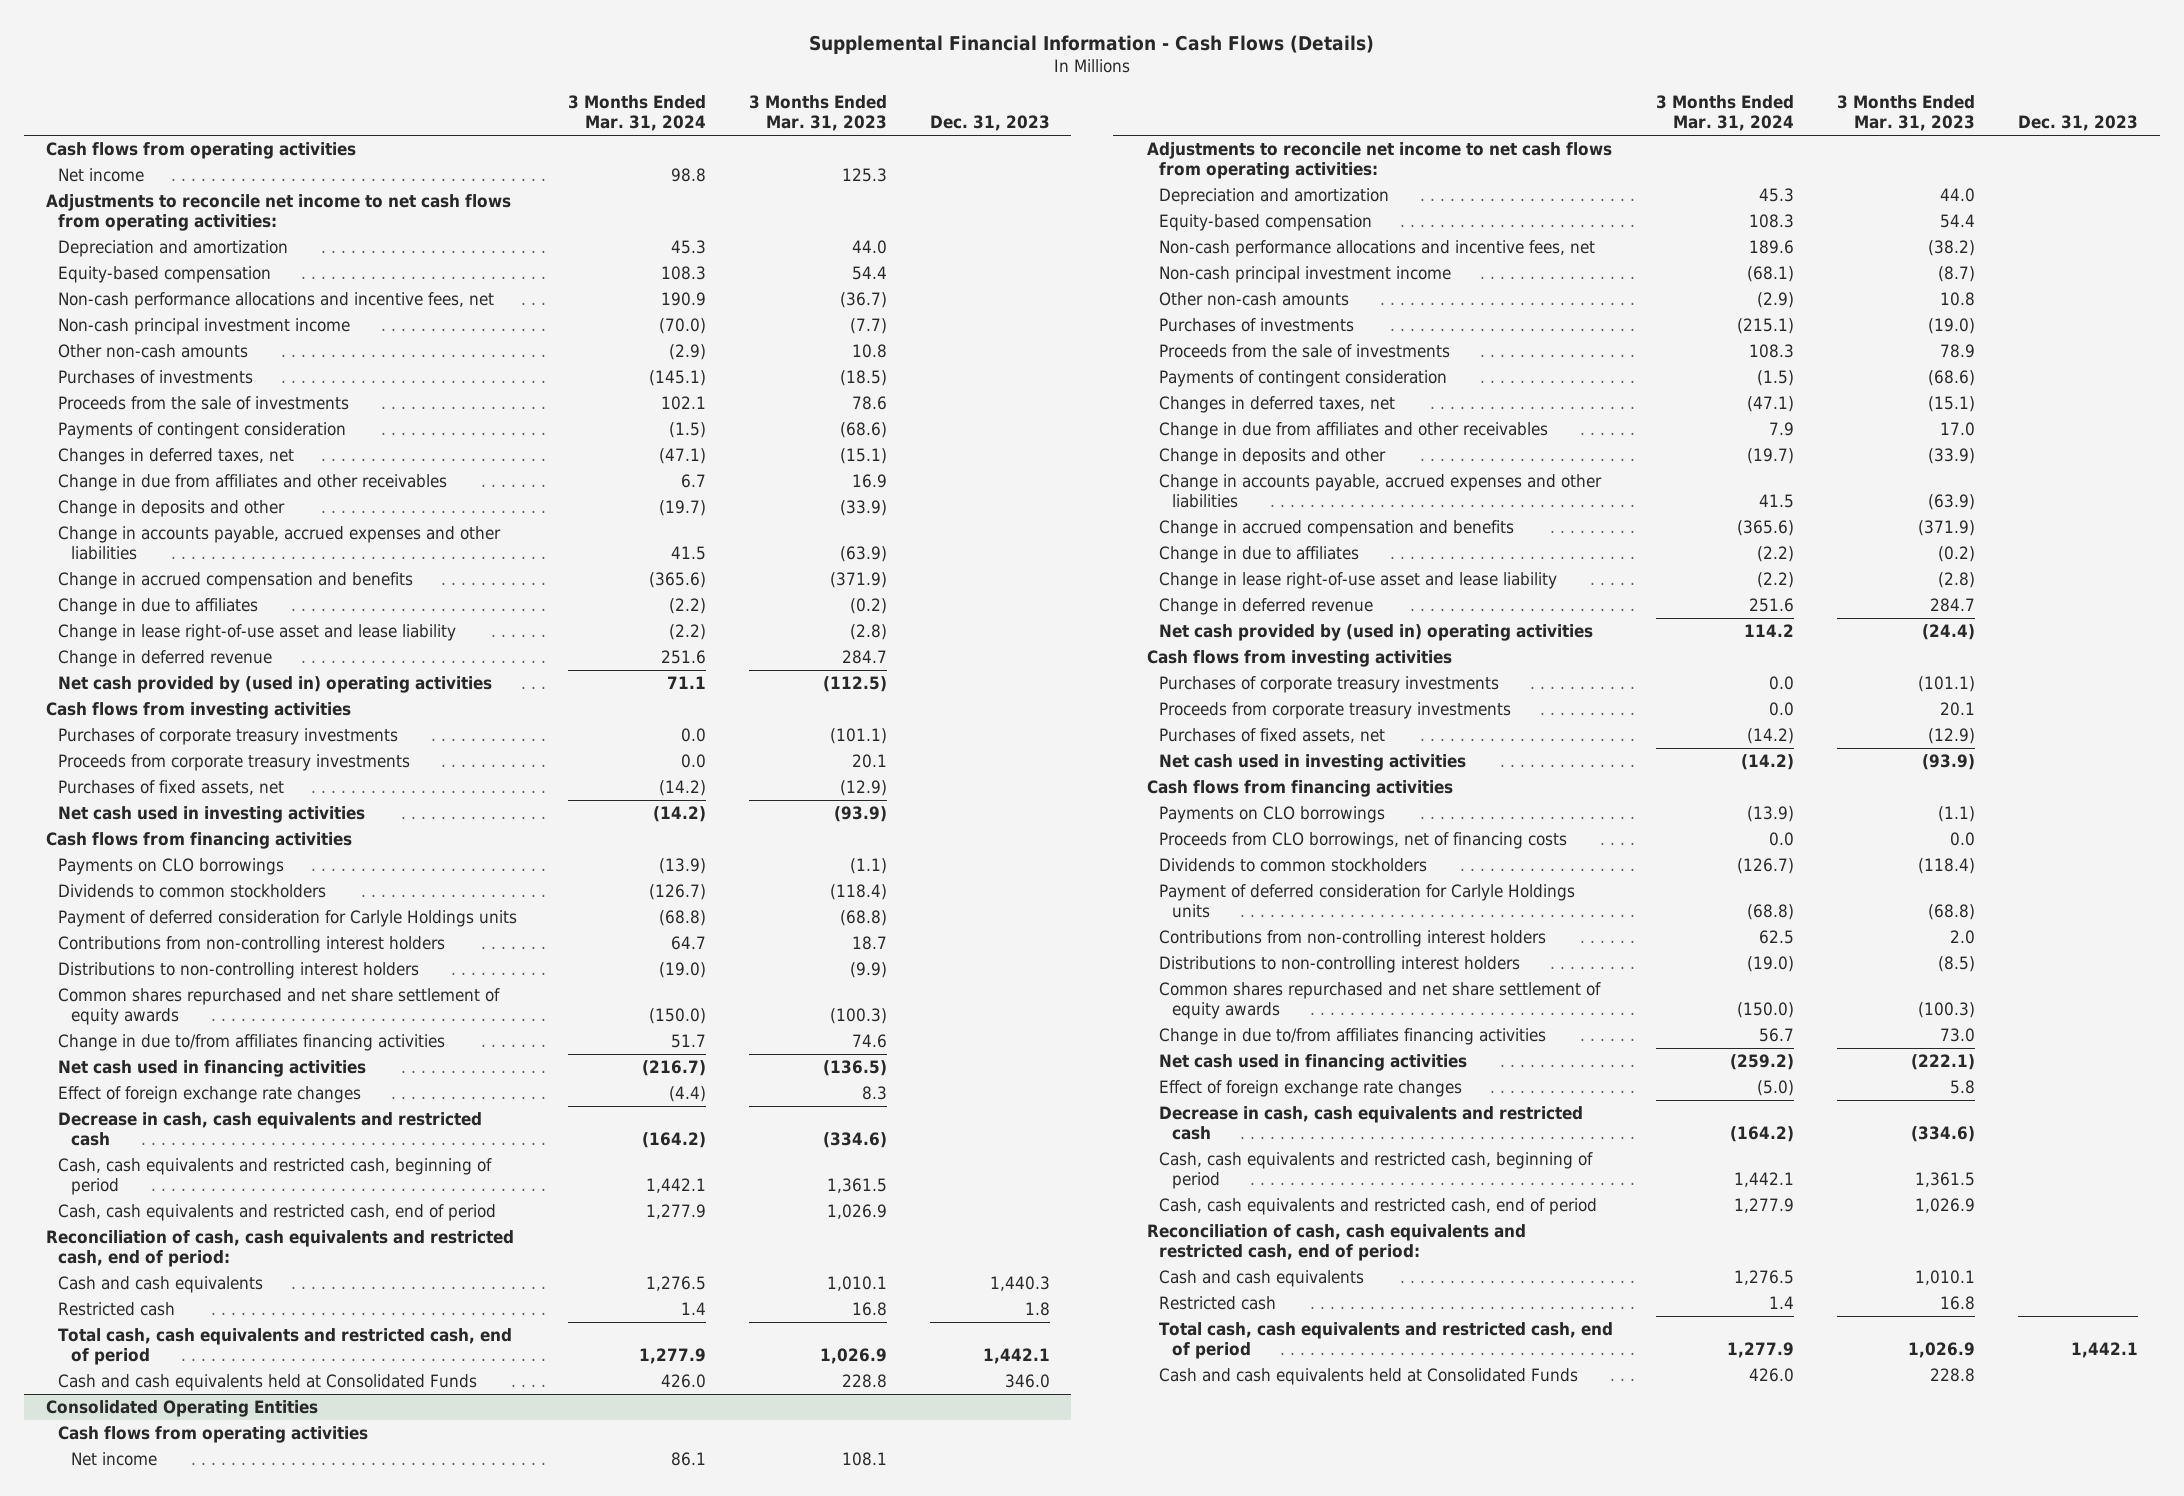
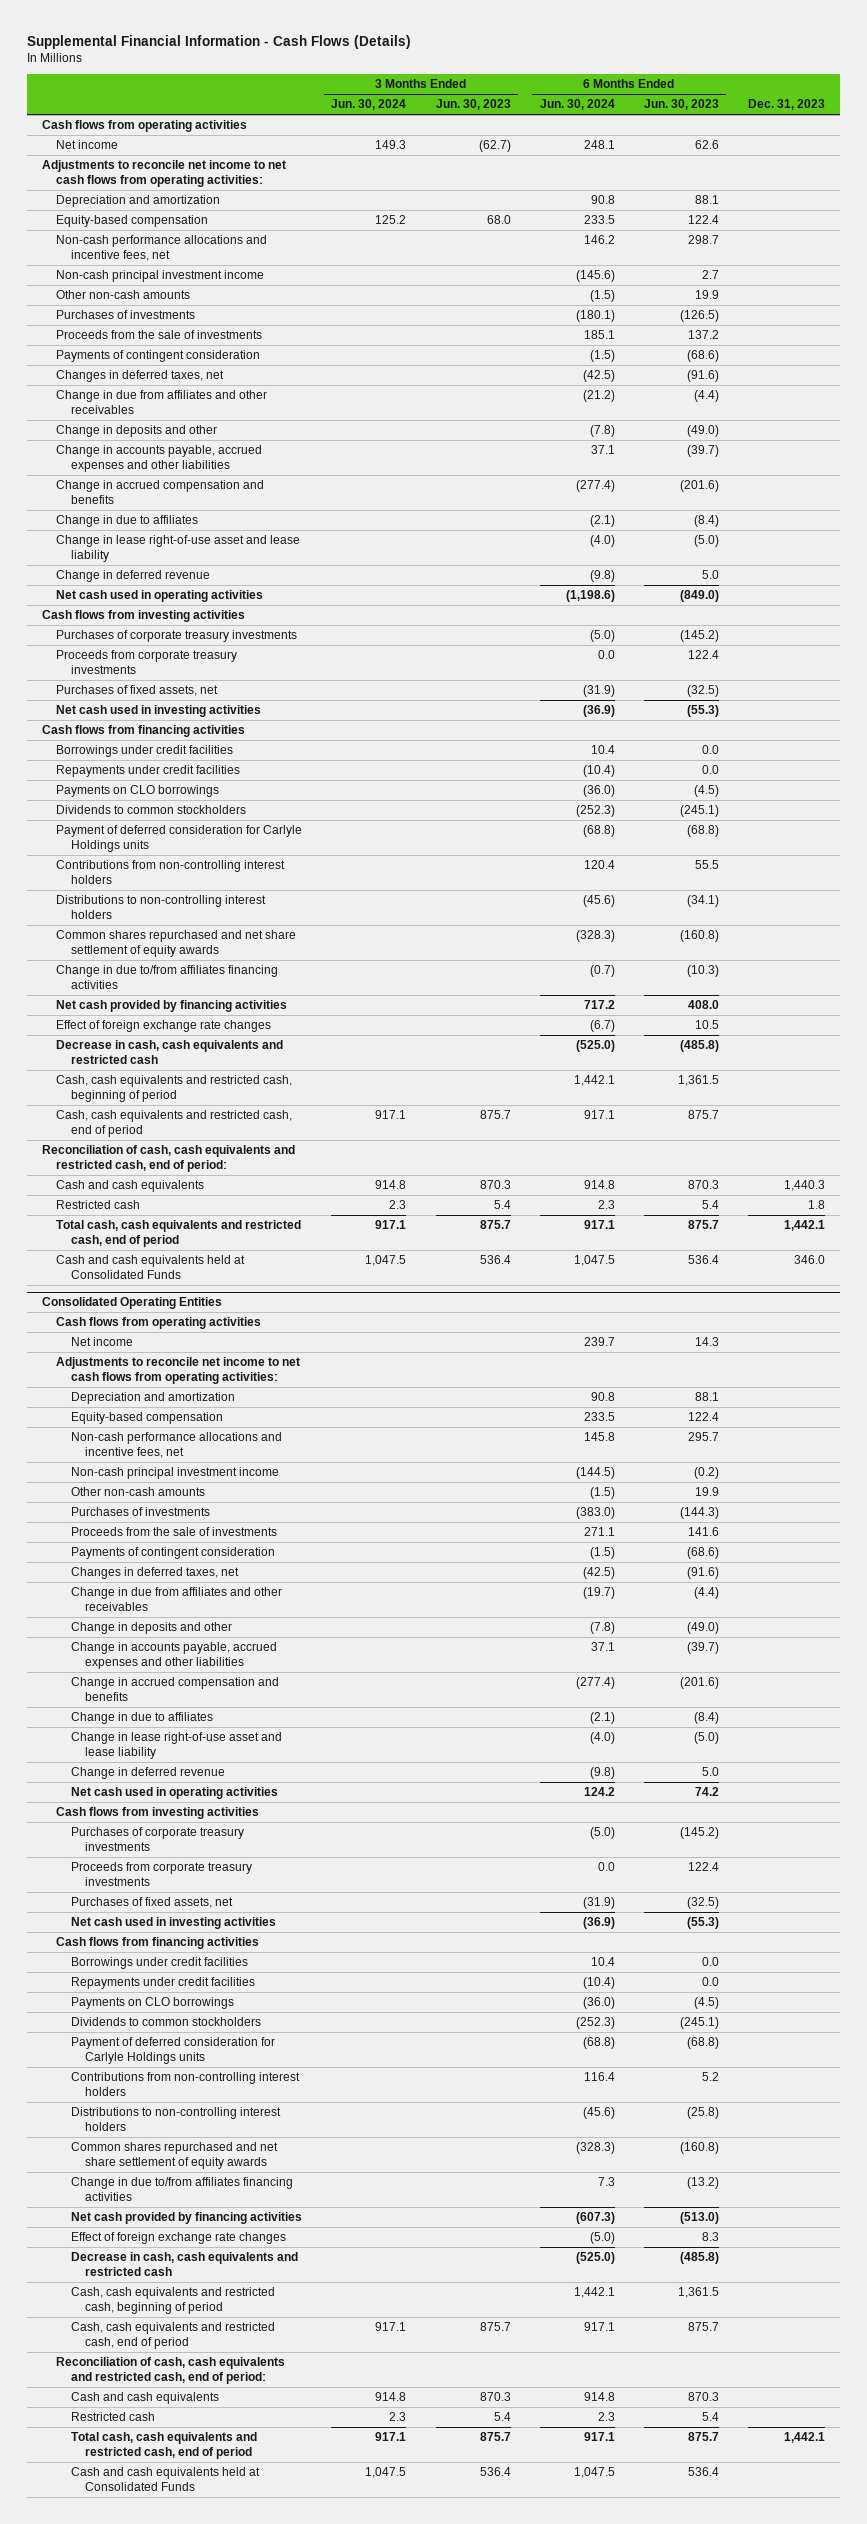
- | 3 Months Ended Mar. 31, 2024 | 3 Months Ended Mar. 31, 2023 | Dec. 31, 2023
+ | 3 Months Ended Jun. 30, 2024 | 3 Months Ended Jun. 30, 2023 | 6 Months Ended Jun. 30, 2024 | 6 Months Ended Jun. 30, 2023 | Dec. 31, 2023
- Net cash provided by (used in) operating activities | 71.1 | (112.5) |
+ Net cash used in operating activities | | | (1,198.6) | (849.0) |
+ Borrowings under credit facilities | | | 10.4 | 0.0 |
+ Repayments under credit facilities | | | (10.4) | 0.0 |
- Net cash used in financing activities | (216.7) | (136.5) |
+ Net cash provided by financing activities | | | 717.2 | 408.0 |
@ Consolidated Operating Entities
- Net cash provided by (used in) operating activities | 114.2 | (24.4) |
+ Net cash used in operating activities | | | 124.2 | 74.2 |
+ Borrowings under credit facilities | | | 10.4 | 0.0 |
+ Repayments under credit facilities | | | (10.4) | 0.0 |
- Proceeds from CLO borrowings, net of financing costs | 0.0 | 0.0 |
- Net cash used in financing activities | (259.2) | (222.1) |
+ Net cash provided by financing activities | | | (607.3) | (513.0) |

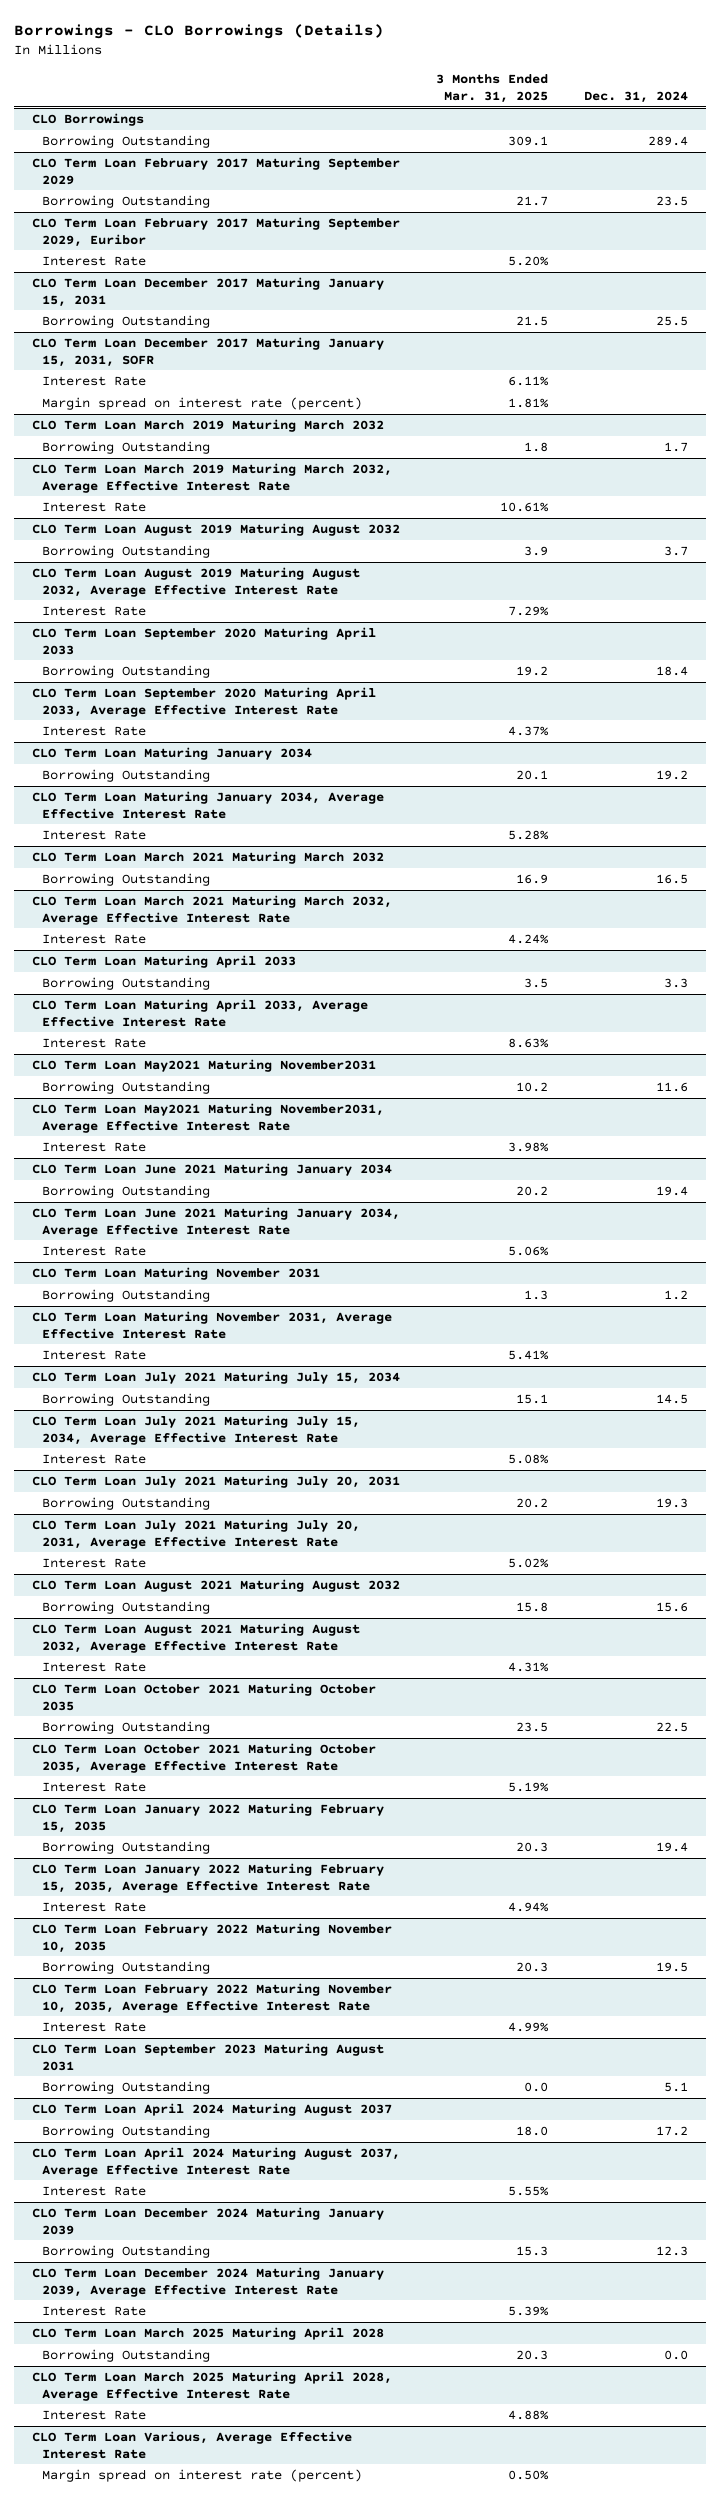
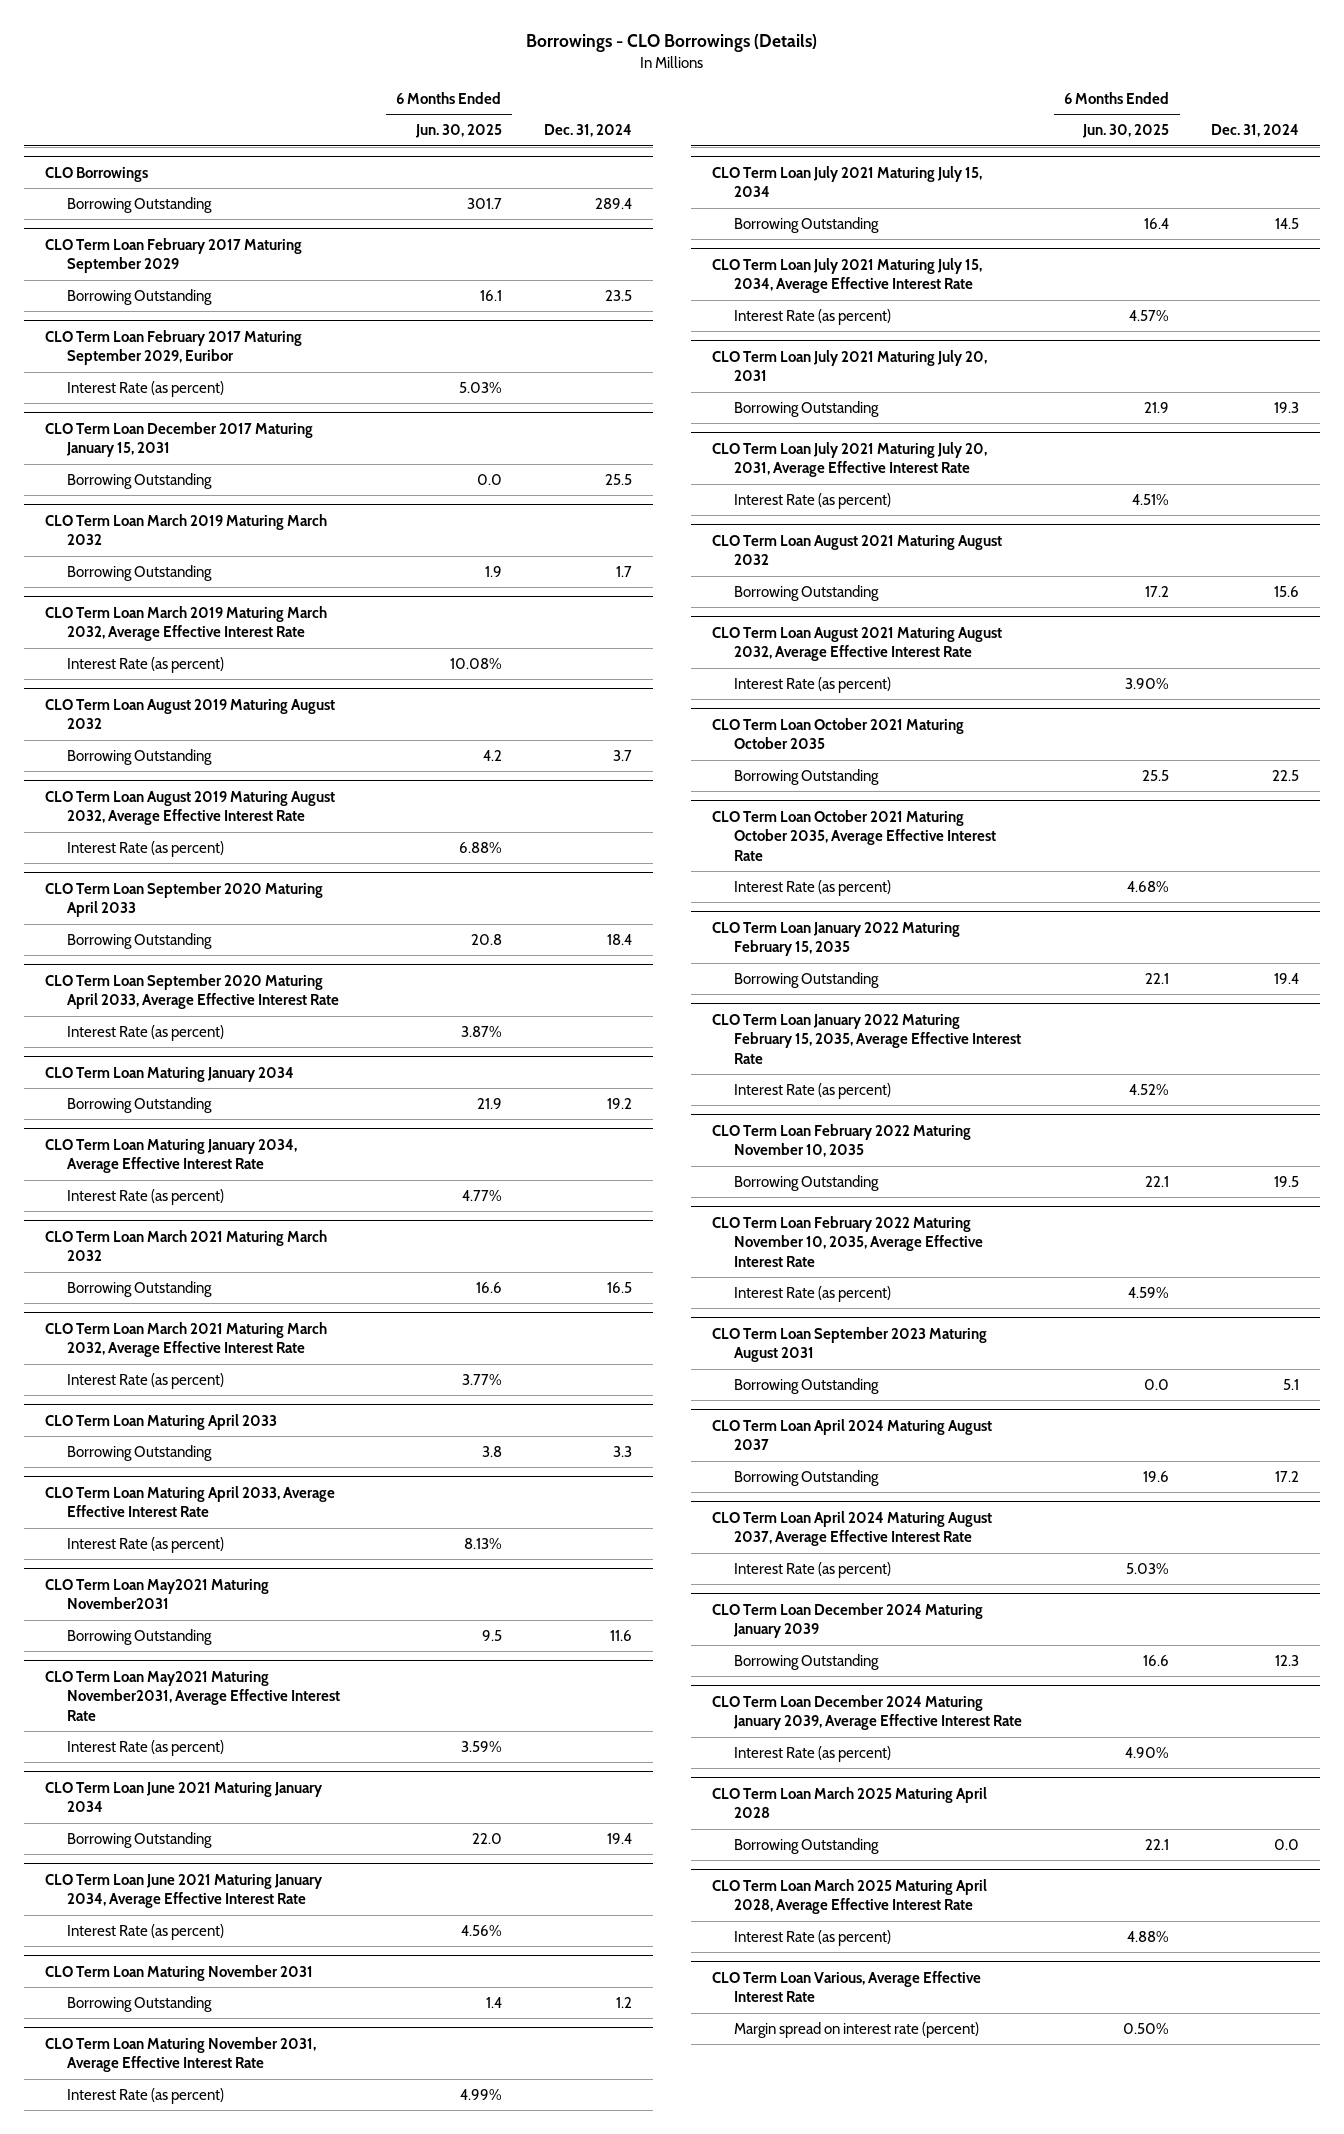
- | 3 Months Ended Mar. 31, 2025 | Dec. 31, 2024
+ | 6 Months Ended Jun. 30, 2025 | Dec. 31, 2024
@ CLO Term Loan February 2017 Maturing September 2029, Euribor
- Interest Rate | 5.20% |
+ Interest Rate (as percent) | 5.03% |
- CLO Term Loan December 2017 Maturing January 15, 2031, SOFR
- Interest Rate | 6.11% |
- Margin spread on interest rate (percent) | 1.81% |
@ CLO Term Loan March 2019 Maturing March 2032, Average Effective Interest Rate
- Interest Rate | 10.61% |
+ Interest Rate (as percent) | 10.08% |
@ CLO Term Loan August 2019 Maturing August 2032, Average Effective Interest Rate
- Interest Rate | 7.29% |
+ Interest Rate (as percent) | 6.88% |
@ CLO Term Loan September 2020 Maturing April 2033, Average Effective Interest Rate
- Interest Rate | 4.37% |
+ Interest Rate (as percent) | 3.87% |
@ CLO Term Loan Maturing January 2034, Average Effective Interest Rate
- Interest Rate | 5.28% |
+ Interest Rate (as percent) | 4.77% |
@ CLO Term Loan March 2021 Maturing March 2032, Average Effective Interest Rate
- Interest Rate | 4.24% |
+ Interest Rate (as percent) | 3.77% |
@ CLO Term Loan Maturing April 2033, Average Effective Interest Rate
- Interest Rate | 8.63% |
+ Interest Rate (as percent) | 8.13% |
@ CLO Term Loan May2021 Maturing November2031, Average Effective Interest Rate
- Interest Rate | 3.98% |
+ Interest Rate (as percent) | 3.59% |
@ CLO Term Loan June 2021 Maturing January 2034, Average Effective Interest Rate
- Interest Rate | 5.06% |
+ Interest Rate (as percent) | 4.56% |
@ CLO Term Loan Maturing November 2031, Average Effective Interest Rate
- Interest Rate | 5.41% |
+ Interest Rate (as percent) | 4.99% |
@ CLO Term Loan July 2021 Maturing July 15, 2034, Average Effective Interest Rate
- Interest Rate | 5.08% |
+ Interest Rate (as percent) | 4.57% |
@ CLO Term Loan July 2021 Maturing July 20, 2031, Average Effective Interest Rate
- Interest Rate | 5.02% |
+ Interest Rate (as percent) | 4.51% |
@ CLO Term Loan August 2021 Maturing August 2032, Average Effective Interest Rate
- Interest Rate | 4.31% |
+ Interest Rate (as percent) | 3.90% |
@ CLO Term Loan October 2021 Maturing October 2035, Average Effective Interest Rate
- Interest Rate | 5.19% |
+ Interest Rate (as percent) | 4.68% |
@ CLO Term Loan January 2022 Maturing February 15, 2035, Average Effective Interest Rate
- Interest Rate | 4.94% |
+ Interest Rate (as percent) | 4.52% |
@ CLO Term Loan February 2022 Maturing November 10, 2035, Average Effective Interest Rate
- Interest Rate | 4.99% |
+ Interest Rate (as percent) | 4.59% |
@ CLO Term Loan April 2024 Maturing August 2037, Average Effective Interest Rate
- Interest Rate | 5.55% |
+ Interest Rate (as percent) | 5.03% |
@ CLO Term Loan December 2024 Maturing January 2039, Average Effective Interest Rate
- Interest Rate | 5.39% |
+ Interest Rate (as percent) | 4.90% |
@ CLO Term Loan March 2025 Maturing April 2028, Average Effective Interest Rate
- Interest Rate | 4.88% |
+ Interest Rate (as percent) | 4.88% |

